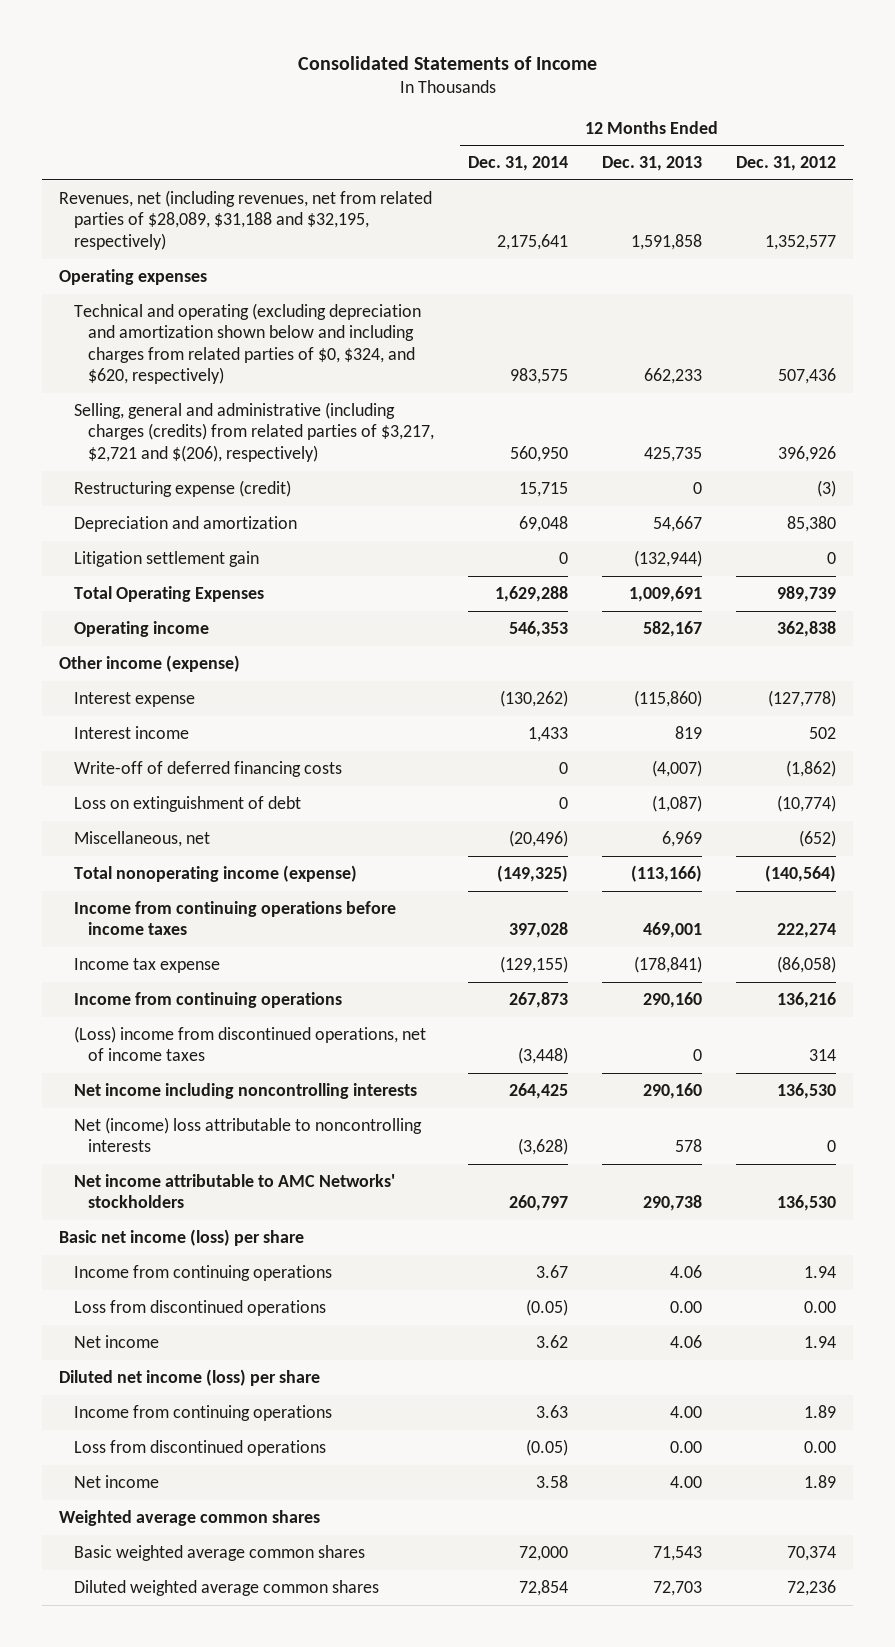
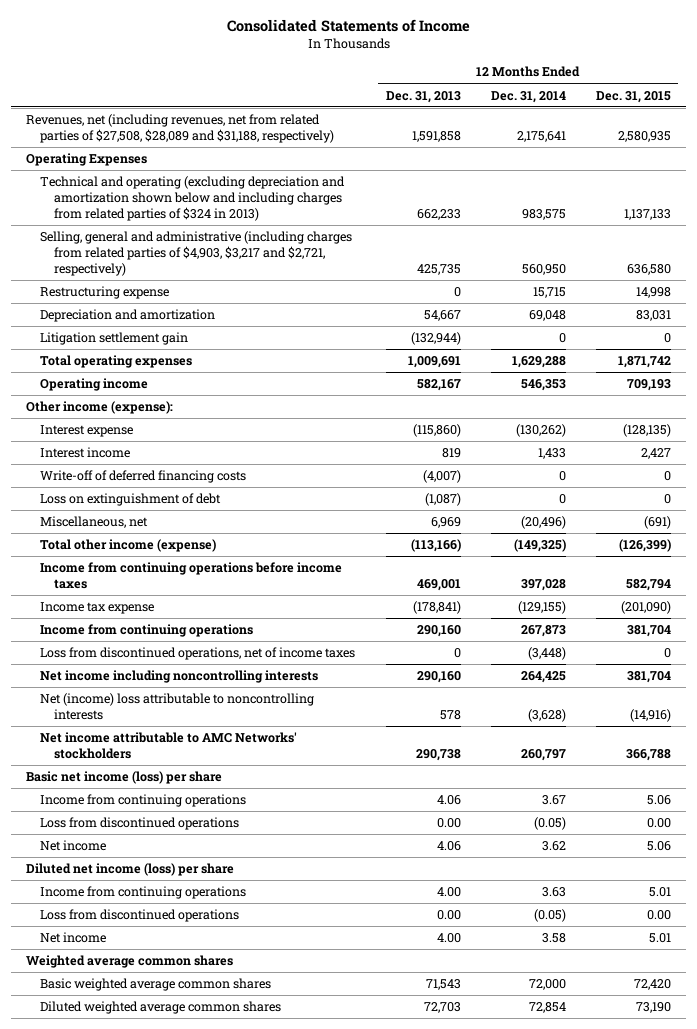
- | 12 Months Ended Dec. 31, 2014 | 12 Months Ended Dec. 31, 2013 | 12 Months Ended Dec. 31, 2012
+ | 12 Months Ended Dec. 31, 2013 | 12 Months Ended Dec. 31, 2014 | 12 Months Ended Dec. 31, 2015
- Revenues, net (including revenues, net from related parties of $28,089, $31,188 and $32,195, respectively) | 2,175,641 | 1,591,858 | 1,352,577
- Operating expenses
- Technical and operating (excluding depreciation and amortization shown below and including charges from related parties of $0, $324, and $620, respectively) | 983,575 | 662,233 | 507,436
- Selling, general and administrative (including charges (credits) from related parties of $3,217, $2,721 and $(206), respectively) | 560,950 | 425,735 | 396,926
- Restructuring expense (credit) | 15,715 | 0 | (3)
+ Revenues, net (including revenues, net from related parties of $27,508, $28,089 and $31,188, respectively) | 1,591,858 | 2,175,641 | 2,580,935
+ Operating Expenses
+ Technical and operating (excluding depreciation and amortization shown below and including charges from related parties of $324 in 2013) | 662,233 | 983,575 | 1,137,133
+ Selling, general and administrative (including charges from related parties of $4,903, $3,217 and $2,721, respectively) | 425,735 | 560,950 | 636,580
+ Restructuring expense | 0 | 15,715 | 14,998
- Total Operating Expenses | 1,629,288 | 1,009,691 | 989,739
+ Total operating expenses | 1,009,691 | 1,629,288 | 1,871,742
- Other income (expense)
+ Other income (expense):
- Total nonoperating income (expense) | (149,325) | (113,166) | (140,564)
+ Total other income (expense) | (113,166) | (149,325) | (126,399)
- (Loss) income from discontinued operations, net of income taxes | (3,448) | 0 | 314
+ Loss from discontinued operations, net of income taxes | 0 | (3,448) | 0

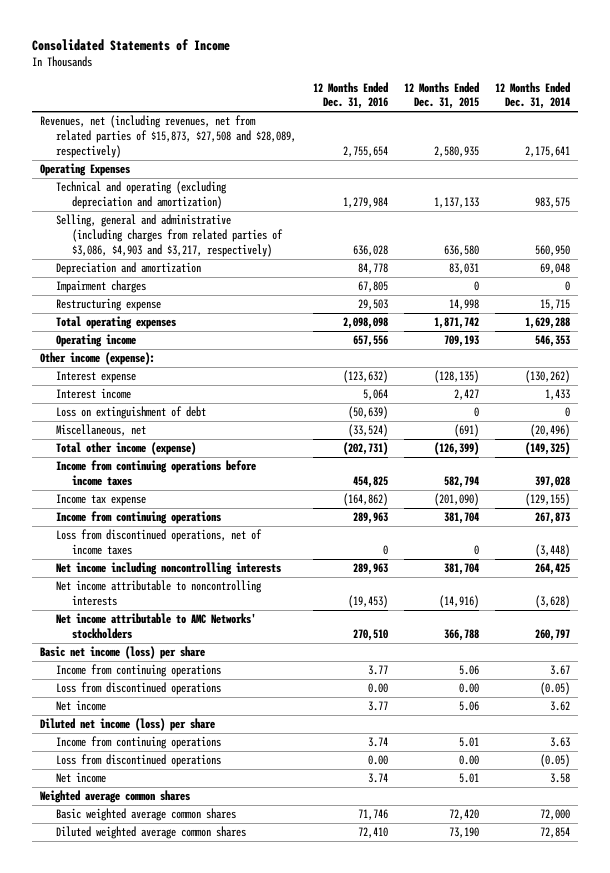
- | 12 Months Ended Dec. 31, 2013 | 12 Months Ended Dec. 31, 2014 | 12 Months Ended Dec. 31, 2015
+ | 12 Months Ended Dec. 31, 2016 | 12 Months Ended Dec. 31, 2015 | 12 Months Ended Dec. 31, 2014
- Revenues, net (including revenues, net from related parties of $27,508, $28,089 and $31,188, respectively) | 1,591,858 | 2,175,641 | 2,580,935
+ Revenues, net (including revenues, net from related parties of $15,873, $27,508 and $28,089, respectively) | 2,755,654 | 2,580,935 | 2,175,641
- Technical and operating (excluding depreciation and amortization shown below and including charges from related parties of $324 in 2013) | 662,233 | 983,575 | 1,137,133
- Selling, general and administrative (including charges from related parties of $4,903, $3,217 and $2,721, respectively) | 425,735 | 560,950 | 636,580
+ Technical and operating (excluding depreciation and amortization) | 1,279,984 | 1,137,133 | 983,575
+ Selling, general and administrative (including charges from related parties of $3,086, $4,903 and $3,217, respectively) | 636,028 | 636,580 | 560,950
- Litigation settlement gain | (132,944) | 0 | 0
+ Impairment charges | 67,805 | 0 | 0
moved down: Restructuring expense | 29,503 | 14,998 | 15,715
- Write-off of deferred financing costs | (4,007) | 0 | 0
- Net (income) loss attributable to noncontrolling interests | 578 | (3,628) | (14,916)
+ Net income attributable to noncontrolling interests | (19,453) | (14,916) | (3,628)

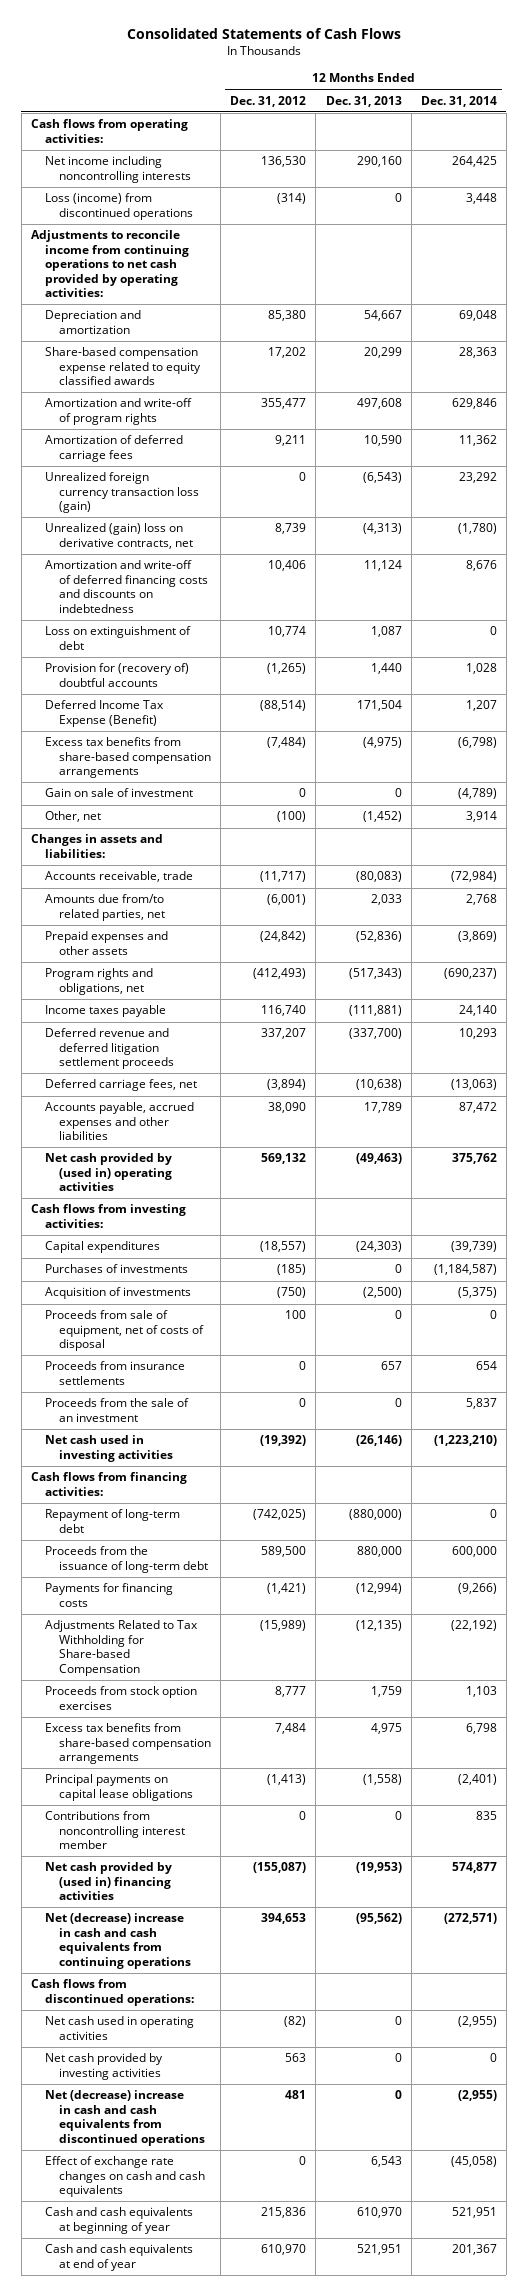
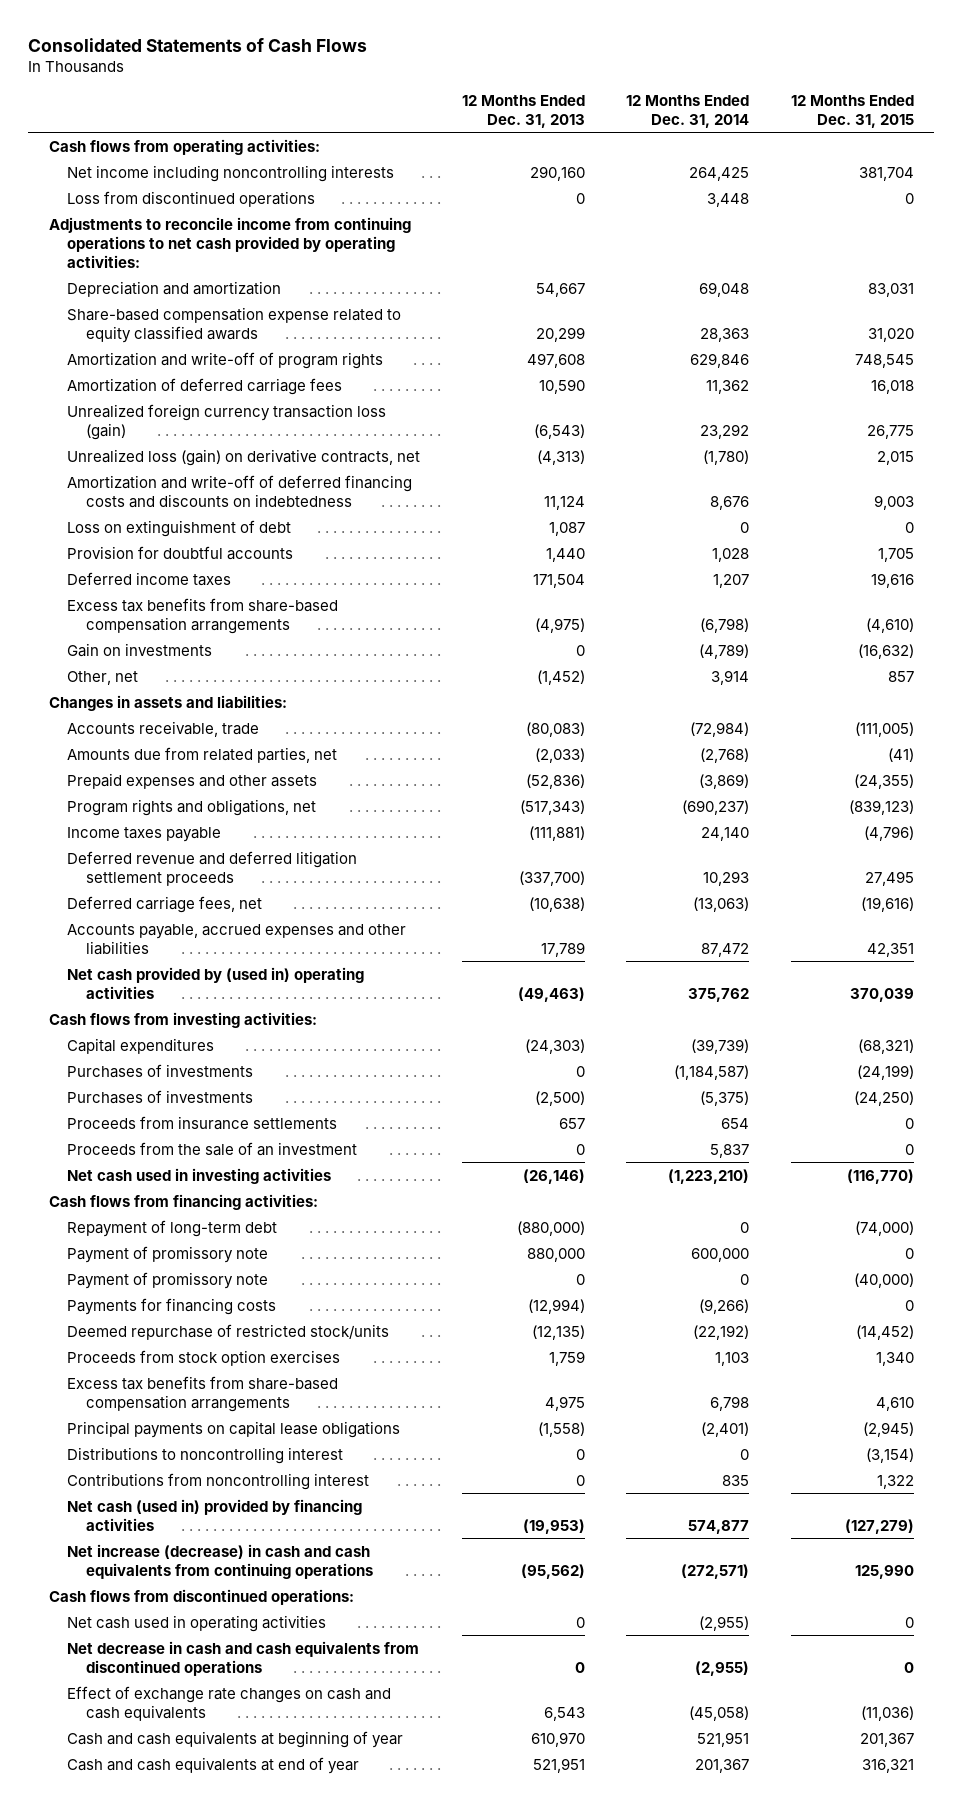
- | 12 Months Ended Dec. 31, 2012 | 12 Months Ended Dec. 31, 2013 | 12 Months Ended Dec. 31, 2014
+ | 12 Months Ended Dec. 31, 2013 | 12 Months Ended Dec. 31, 2014 | 12 Months Ended Dec. 31, 2015
- Loss (income) from discontinued operations | (314) | 0 | 3,448
+ Loss from discontinued operations | 0 | 3,448 | 0
- Unrealized (gain) loss on derivative contracts, net | 8,739 | (4,313) | (1,780)
+ Unrealized loss (gain) on derivative contracts, net | (4,313) | (1,780) | 2,015
- Provision for (recovery of) doubtful accounts | (1,265) | 1,440 | 1,028
- Deferred Income Tax Expense (Benefit) | (88,514) | 171,504 | 1,207
+ Provision for doubtful accounts | 1,440 | 1,028 | 1,705
+ Deferred income taxes | 171,504 | 1,207 | 19,616
- Gain on sale of investment | 0 | 0 | (4,789)
+ Gain on investments | 0 | (4,789) | (16,632)
- Amounts due from/to related parties, net | (6,001) | 2,033 | 2,768
+ Amounts due from related parties, net | (2,033) | (2,768) | (41)
- Acquisition of investments | (750) | (2,500) | (5,375)
- Proceeds from sale of equipment, net of costs of disposal | 100 | 0 | 0
+ Purchases of investments | (2,500) | (5,375) | (24,250)
- Proceeds from the issuance of long-term debt | 589,500 | 880,000 | 600,000
+ Payment of promissory note | 880,000 | 600,000 | 0
+ Payment of promissory note | 0 | 0 | (40,000)
- Adjustments Related to Tax Withholding for Share-based Compensation | (15,989) | (12,135) | (22,192)
+ Deemed repurchase of restricted stock/units | (12,135) | (22,192) | (14,452)
- Contributions from noncontrolling interest member | 0 | 0 | 835
- Net cash provided by (used in) financing activities | (155,087) | (19,953) | 574,877
- Net (decrease) increase in cash and cash equivalents from continuing operations | 394,653 | (95,562) | (272,571)
+ Distributions to noncontrolling interest | 0 | 0 | (3,154)
+ Contributions from noncontrolling interest | 0 | 835 | 1,322
+ Net cash (used in) provided by financing activities | (19,953) | 574,877 | (127,279)
+ Net increase (decrease) in cash and cash equivalents from continuing operations | (95,562) | (272,571) | 125,990
- Net cash provided by investing activities | 563 | 0 | 0
- Net (decrease) increase in cash and cash equivalents from discontinued operations | 481 | 0 | (2,955)
+ Net decrease in cash and cash equivalents from discontinued operations | 0 | (2,955) | 0

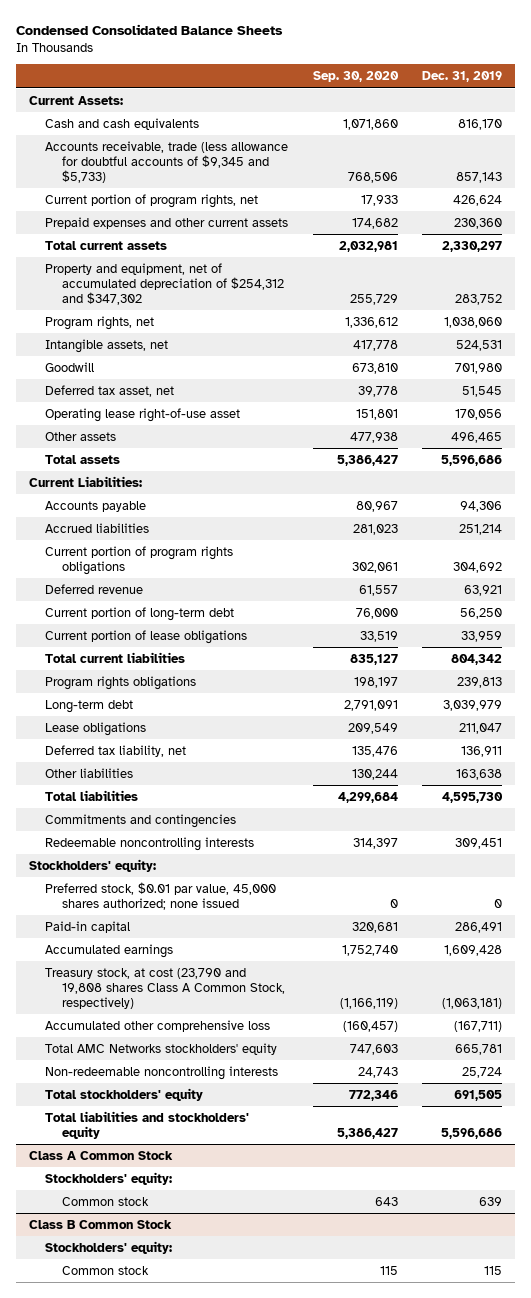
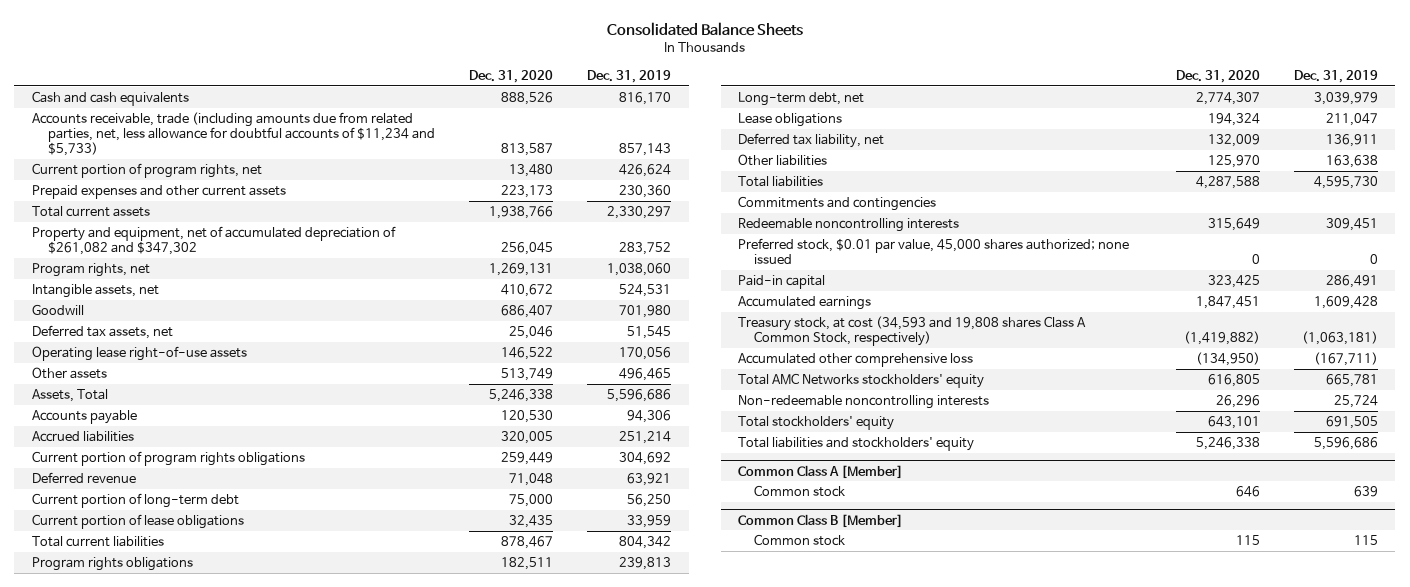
- Condensed Consolidated Balance Sheets
+ Consolidated Balance Sheets
- | Sep. 30, 2020 | Dec. 31, 2019
+ | Dec. 31, 2020 | Dec. 31, 2019
- Current Assets:
- Accounts receivable, trade (less allowance for doubtful accounts of $9,345 and $5,733) | 768,506 | 857,143
+ Accounts receivable, trade (including amounts due from related parties, net, less allowance for doubtful accounts of $11,234 and $5,733) | 813,587 | 857,143
- Property and equipment, net of accumulated depreciation of $254,312 and $347,302 | 255,729 | 283,752
+ Property and equipment, net of accumulated depreciation of $261,082 and $347,302 | 256,045 | 283,752
- Deferred tax asset, net | 39,778 | 51,545
- Operating lease right-of-use asset | 151,801 | 170,056
+ Deferred tax assets, net | 25,046 | 51,545
+ Operating lease right-of-use assets | 146,522 | 170,056
- Total assets | 5,386,427 | 5,596,686
- Current Liabilities:
+ Assets, Total | 5,246,338 | 5,596,686
- Long-term debt | 2,791,091 | 3,039,979
+ Long-term debt, net | 2,774,307 | 3,039,979
- Stockholders' equity:
- Treasury stock, at cost (23,790 and 19,808 shares Class A Common Stock, respectively) | (1,166,119) | (1,063,181)
+ Treasury stock, at cost (34,593 and 19,808 shares Class A Common Stock, respectively) | (1,419,882) | (1,063,181)
- Class A Common Stock
- Stockholders' equity:
+ Common Class A [Member]
- Class B Common Stock
- Stockholders' equity:
+ Common Class B [Member]

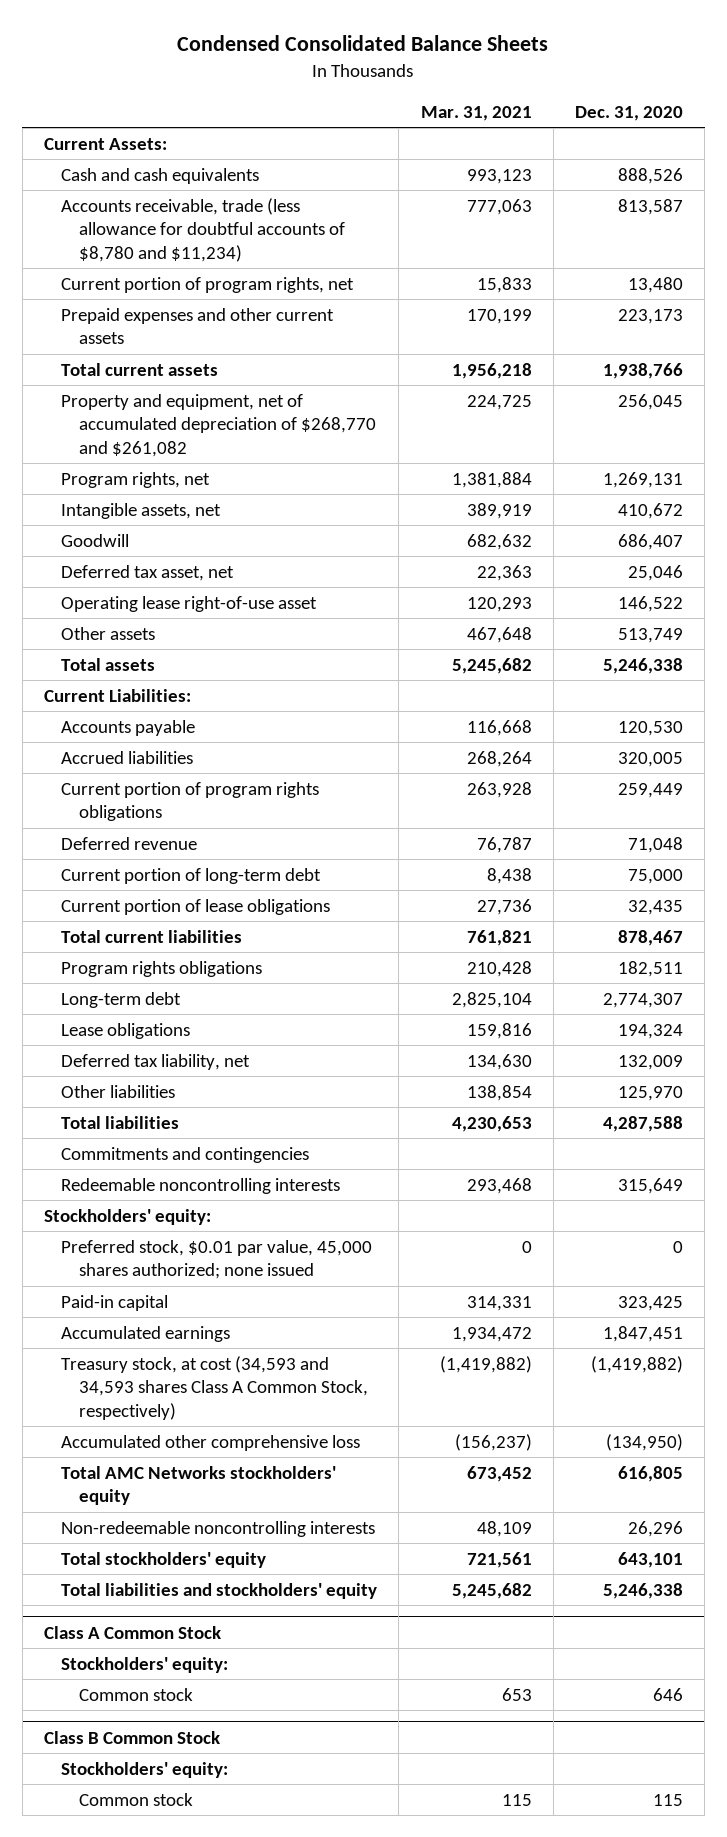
- Consolidated Balance Sheets
+ Condensed Consolidated Balance Sheets
- | Dec. 31, 2020 | Dec. 31, 2019
+ | Mar. 31, 2021 | Dec. 31, 2020
+ Current Assets:
- Accounts receivable, trade (including amounts due from related parties, net, less allowance for doubtful accounts of $11,234 and $5,733) | 813,587 | 857,143
+ Accounts receivable, trade (less allowance for doubtful accounts of $8,780 and $11,234) | 777,063 | 813,587
- Property and equipment, net of accumulated depreciation of $261,082 and $347,302 | 256,045 | 283,752
+ Property and equipment, net of accumulated depreciation of $268,770 and $261,082 | 224,725 | 256,045
- Deferred tax assets, net | 25,046 | 51,545
- Operating lease right-of-use assets | 146,522 | 170,056
+ Deferred tax asset, net | 22,363 | 25,046
+ Operating lease right-of-use asset | 120,293 | 146,522
- Assets, Total | 5,246,338 | 5,596,686
+ Total assets | 5,245,682 | 5,246,338
+ Current Liabilities:
- Long-term debt, net | 2,774,307 | 3,039,979
+ Long-term debt | 2,825,104 | 2,774,307
+ Stockholders' equity:
- Treasury stock, at cost (34,593 and 19,808 shares Class A Common Stock, respectively) | (1,419,882) | (1,063,181)
+ Treasury stock, at cost (34,593 and 34,593 shares Class A Common Stock, respectively) | (1,419,882) | (1,419,882)
- Common Class A [Member]
+ Class A Common Stock
+ Stockholders' equity:
- Common Class B [Member]
+ Class B Common Stock
+ Stockholders' equity:

